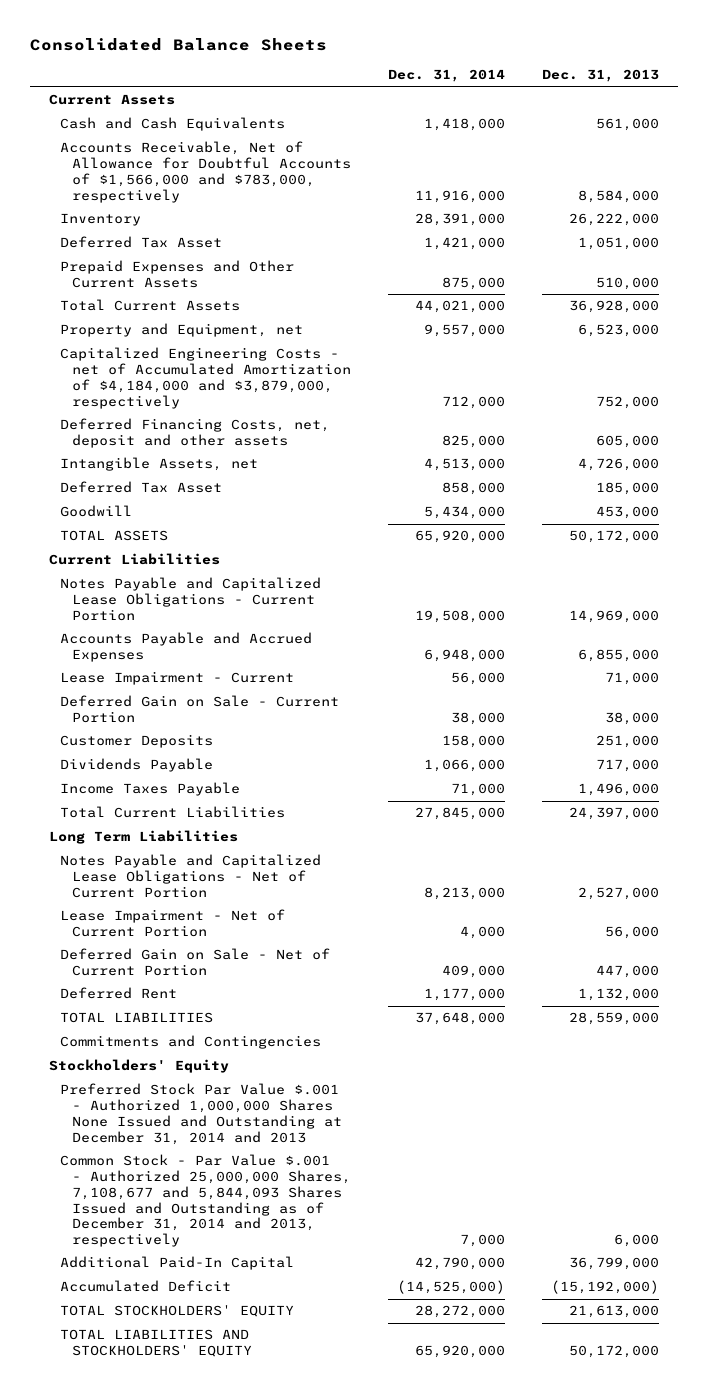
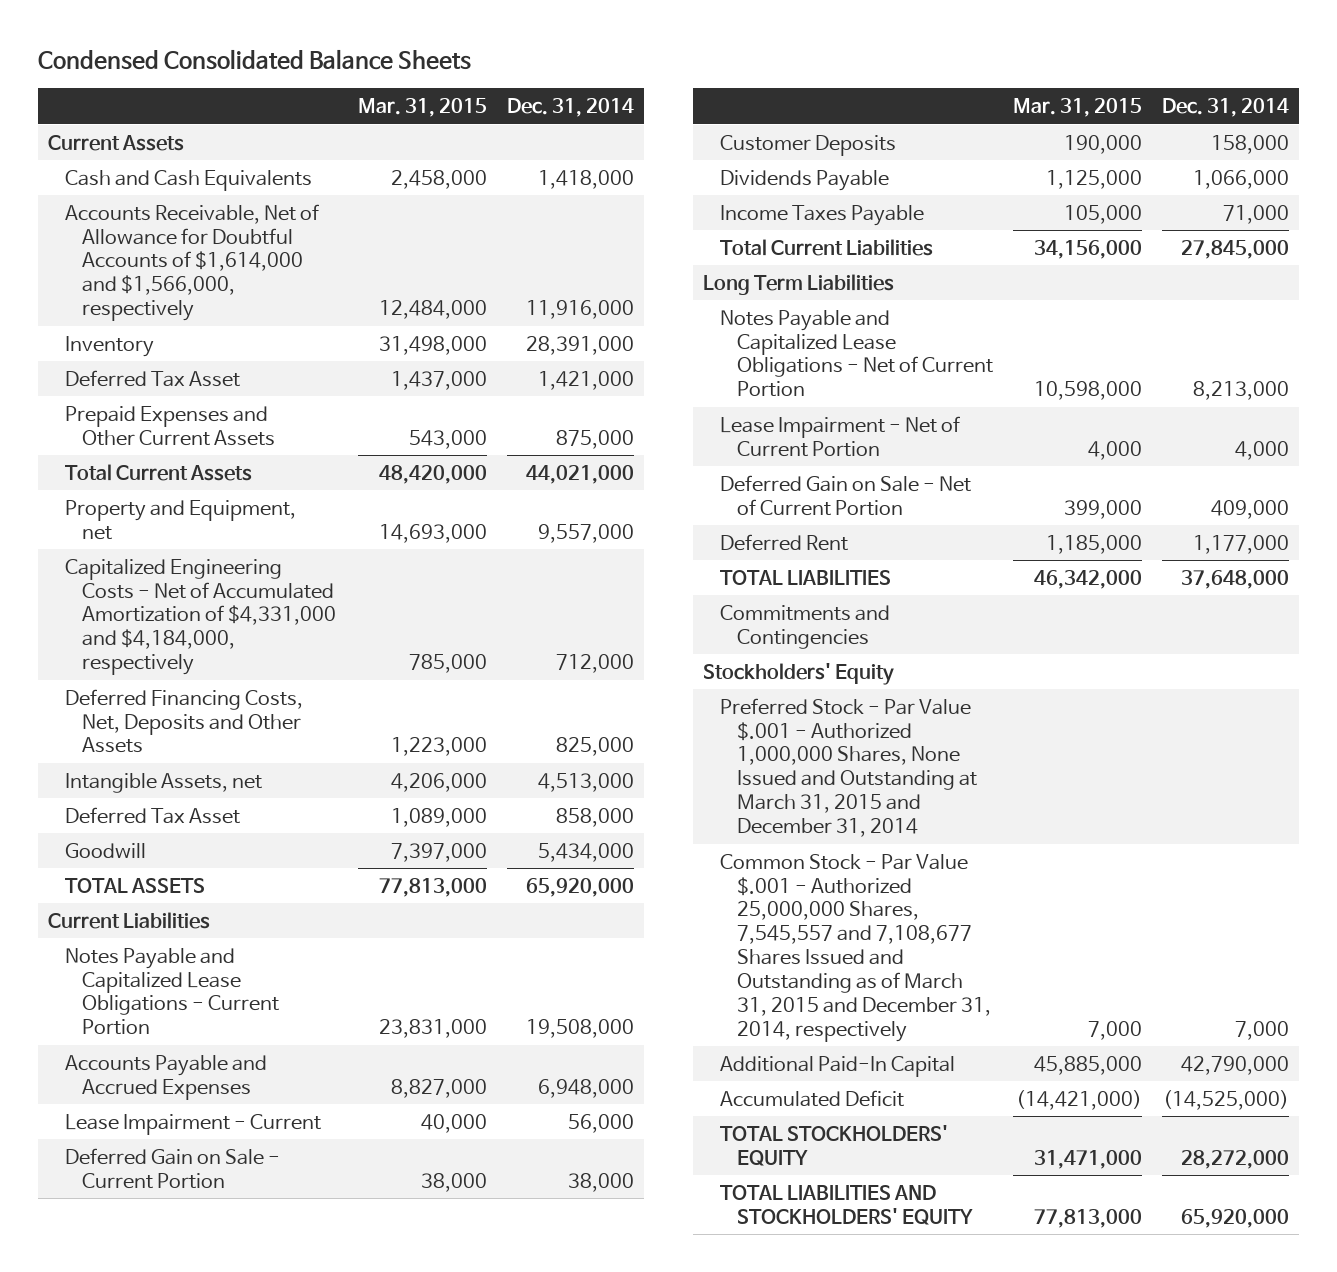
- Consolidated Balance Sheets
+ Condensed Consolidated Balance Sheets
- | Dec. 31, 2014 | Dec. 31, 2013
+ | Mar. 31, 2015 | Dec. 31, 2014
- Accounts Receivable, Net of Allowance for Doubtful Accounts of $1,566,000 and $783,000, respectively | 11,916,000 | 8,584,000
+ Accounts Receivable, Net of Allowance for Doubtful Accounts of $1,614,000 and $1,566,000, respectively | 12,484,000 | 11,916,000
- Capitalized Engineering Costs - net of Accumulated Amortization of $4,184,000 and $3,879,000, respectively | 712,000 | 752,000
- Deferred Financing Costs, net, deposit and other assets | 825,000 | 605,000
+ Capitalized Engineering Costs - Net of Accumulated Amortization of $4,331,000 and $4,184,000, respectively | 785,000 | 712,000
+ Deferred Financing Costs, Net, Deposits and Other Assets | 1,223,000 | 825,000
- Preferred Stock Par Value $.001 - Authorized 1,000,000 Shares None Issued and Outstanding at December 31, 2014 and 2013
- Common Stock - Par Value $.001 - Authorized 25,000,000 Shares, 7,108,677 and 5,844,093 Shares Issued and Outstanding as of December 31, 2014 and 2013, respectively | 7,000 | 6,000
+ Preferred Stock - Par Value $.001 - Authorized 1,000,000 Shares, None Issued and Outstanding at March 31, 2015 and December 31, 2014
+ Common Stock - Par Value $.001 - Authorized 25,000,000 Shares, 7,545,557 and 7,108,677 Shares Issued and Outstanding as of March 31, 2015 and December 31, 2014, respectively | 7,000 | 7,000

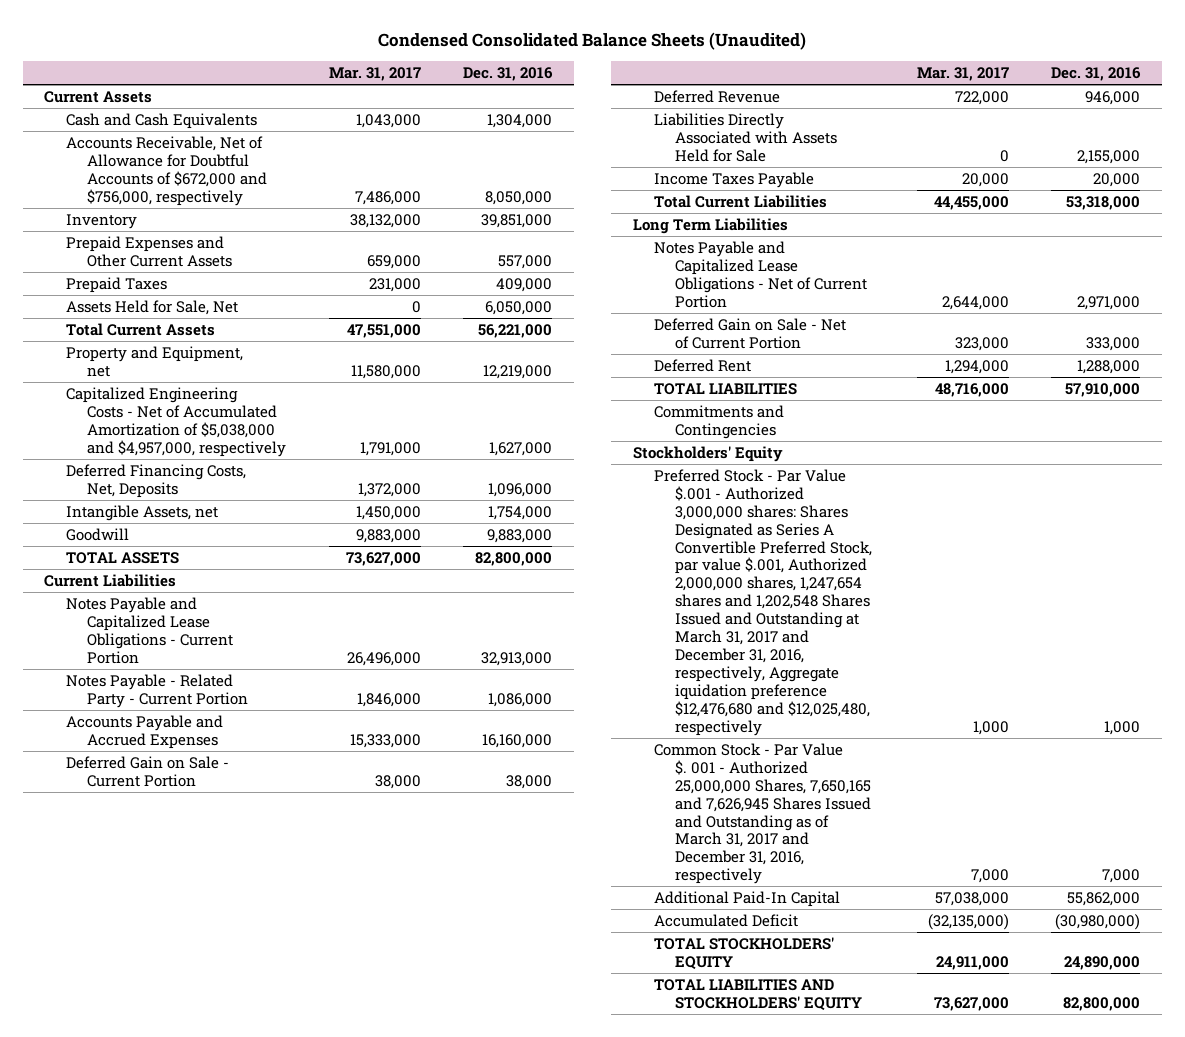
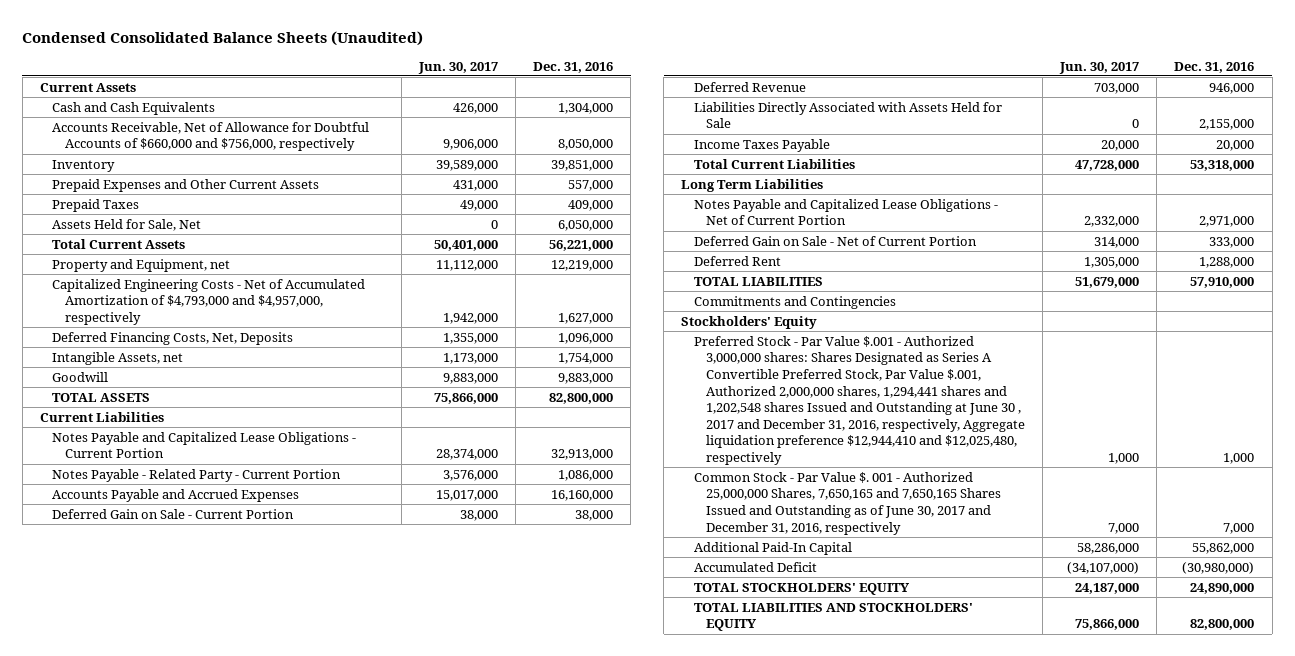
- | Mar. 31, 2017 | Dec. 31, 2016
+ | Jun. 30, 2017 | Dec. 31, 2016
- Accounts Receivable, Net of Allowance for Doubtful Accounts of $672,000 and $756,000, respectively | 7,486,000 | 8,050,000
+ Accounts Receivable, Net of Allowance for Doubtful Accounts of $660,000 and $756,000, respectively | 9,906,000 | 8,050,000
- Capitalized Engineering Costs - Net of Accumulated Amortization of $5,038,000 and $4,957,000, respectively | 1,791,000 | 1,627,000
+ Capitalized Engineering Costs - Net of Accumulated Amortization of $4,793,000 and $4,957,000, respectively | 1,942,000 | 1,627,000
- Preferred Stock - Par Value $.001 - Authorized 3,000,000 shares: Shares Designated as Series A Convertible Preferred Stock, par value $.001, Authorized 2,000,000 shares, 1,247,654 shares and 1,202,548 Shares Issued and Outstanding at March 31, 2017 and December 31, 2016, respectively, Aggregate iquidation preference $12,476,680 and $12,025,480, respectively | 1,000 | 1,000
- Common Stock - Par Value $. 001 - Authorized 25,000,000 Shares, 7,650,165 and 7,626,945 Shares Issued and Outstanding as of March 31, 2017 and December 31, 2016, respectively | 7,000 | 7,000
+ Preferred Stock - Par Value $.001 - Authorized 3,000,000 shares: Shares Designated as Series A Convertible Preferred Stock, Par Value $.001, Authorized 2,000,000 shares, 1,294,441 shares and 1,202,548 shares Issued and Outstanding at June 30 , 2017 and December 31, 2016, respectively, Aggregate liquidation preference $12,944,410 and $12,025,480, respectively | 1,000 | 1,000
+ Common Stock - Par Value $. 001 - Authorized 25,000,000 Shares, 7,650,165 and 7,650,165 Shares Issued and Outstanding as of June 30, 2017 and December 31, 2016, respectively | 7,000 | 7,000

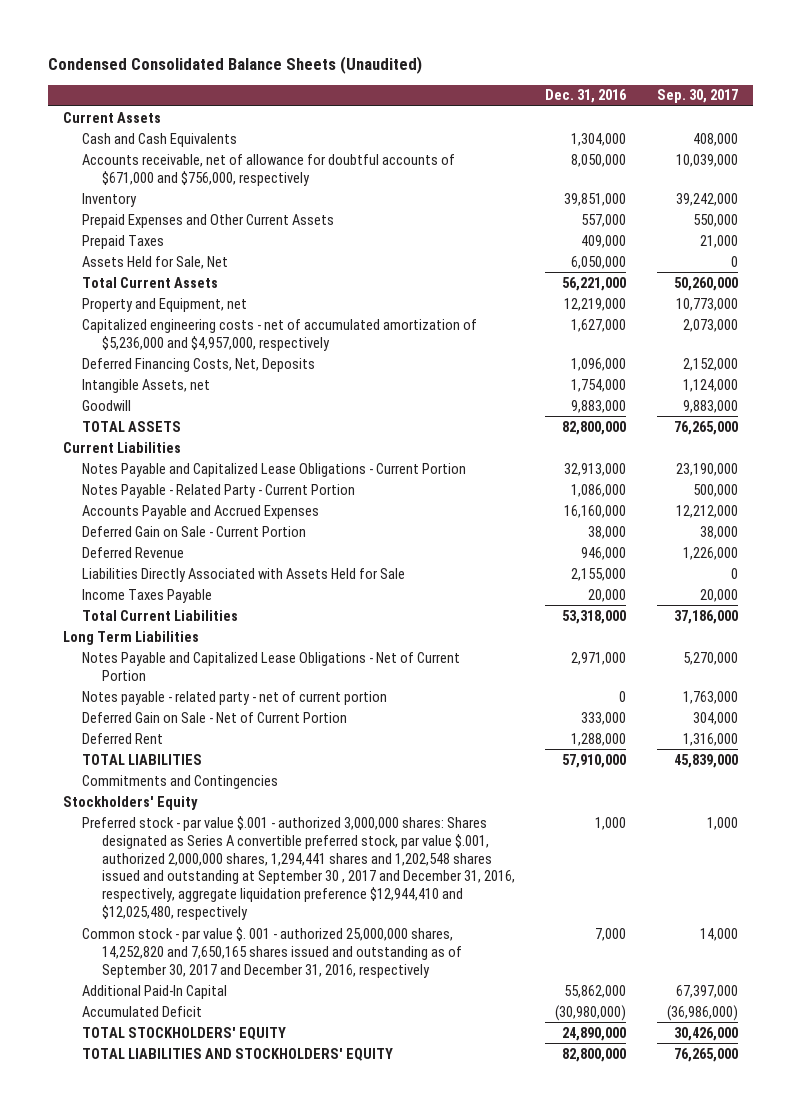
- | Jun. 30, 2017 | Dec. 31, 2016
+ | Dec. 31, 2016 | Sep. 30, 2017
- Accounts Receivable, Net of Allowance for Doubtful Accounts of $660,000 and $756,000, respectively | 9,906,000 | 8,050,000
+ Accounts receivable, net of allowance for doubtful accounts of $671,000 and $756,000, respectively | 8,050,000 | 10,039,000
- Capitalized Engineering Costs - Net of Accumulated Amortization of $4,793,000 and $4,957,000, respectively | 1,942,000 | 1,627,000
+ Capitalized engineering costs - net of accumulated amortization of $5,236,000 and $4,957,000, respectively | 1,627,000 | 2,073,000
+ Notes payable - related party - net of current portion | 0 | 1,763,000
- Preferred Stock - Par Value $.001 - Authorized 3,000,000 shares: Shares Designated as Series A Convertible Preferred Stock, Par Value $.001, Authorized 2,000,000 shares, 1,294,441 shares and 1,202,548 shares Issued and Outstanding at June 30 , 2017 and December 31, 2016, respectively, Aggregate liquidation preference $12,944,410 and $12,025,480, respectively | 1,000 | 1,000
- Common Stock - Par Value $. 001 - Authorized 25,000,000 Shares, 7,650,165 and 7,650,165 Shares Issued and Outstanding as of June 30, 2017 and December 31, 2016, respectively | 7,000 | 7,000
+ Preferred stock - par value $.001 - authorized 3,000,000 shares: Shares designated as Series A convertible preferred stock, par value $.001, authorized 2,000,000 shares, 1,294,441 shares and 1,202,548 shares issued and outstanding at September 30 , 2017 and December 31, 2016, respectively, aggregate liquidation preference $12,944,410 and $12,025,480, respectively | 1,000 | 1,000
+ Common stock - par value $. 001 - authorized 25,000,000 shares, 14,252,820 and 7,650,165 shares issued and outstanding as of September 30, 2017 and December 31, 2016, respectively | 7,000 | 14,000

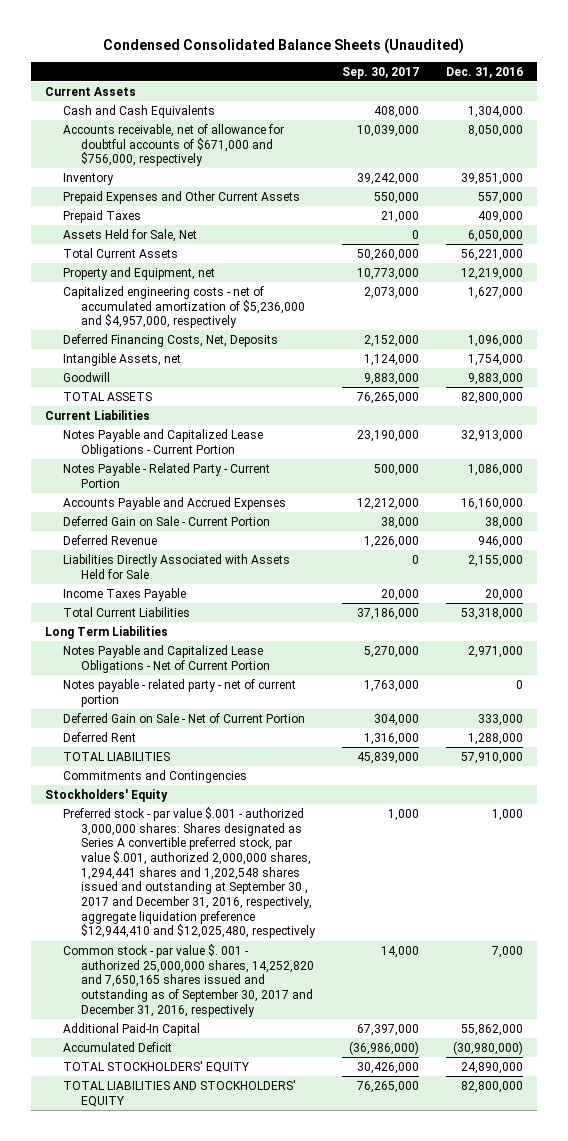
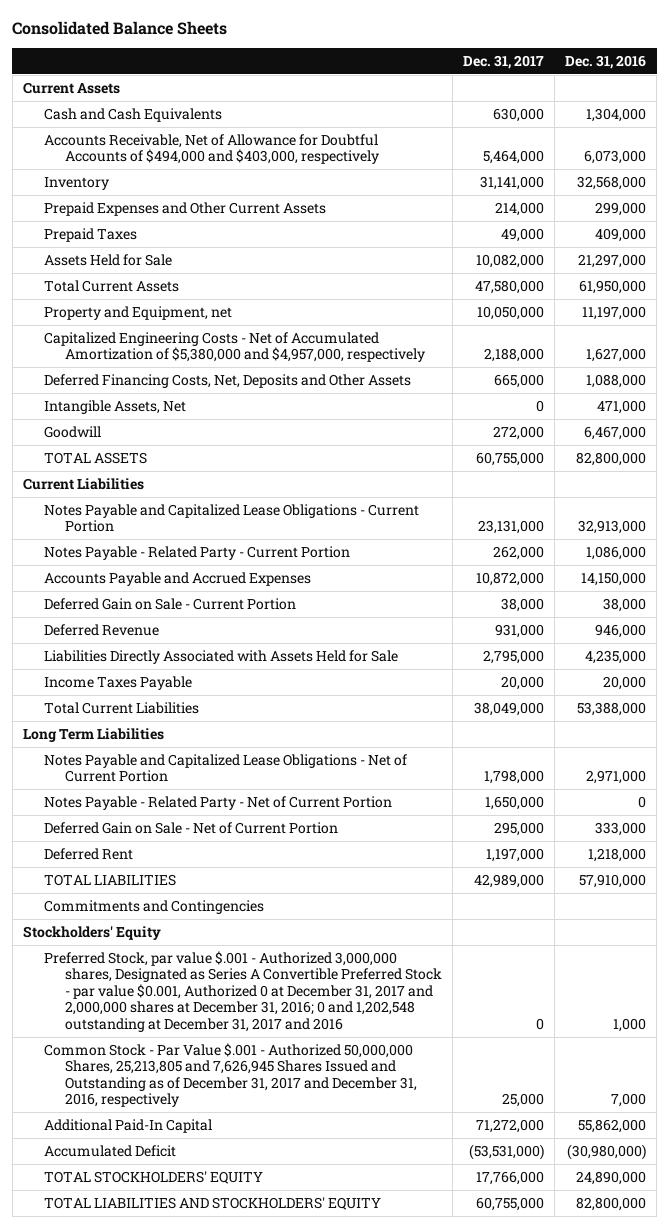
- Condensed Consolidated Balance Sheets (Unaudited)
+ Consolidated Balance Sheets
- | Sep. 30, 2017 | Dec. 31, 2016
+ | Dec. 31, 2017 | Dec. 31, 2016
- Accounts receivable, net of allowance for doubtful accounts of $671,000 and $756,000, respectively | 10,039,000 | 8,050,000
- Inventory | 39,242,000 | 39,851,000
- Prepaid Expenses and Other Current Assets | 550,000 | 557,000
+ Accounts Receivable, Net of Allowance for Doubtful Accounts of $494,000 and $403,000, respectively | 5,464,000 | 6,073,000
+ Inventory | 31,141,000 | 32,568,000
+ Prepaid Expenses and Other Current Assets | 214,000 | 299,000
- Assets Held for Sale, Net | 0 | 6,050,000
- Total Current Assets | 50,260,000 | 56,221,000
- Property and Equipment, net | 10,773,000 | 12,219,000
- Capitalized engineering costs - net of accumulated amortization of $5,236,000 and $4,957,000, respectively | 2,073,000 | 1,627,000
- Deferred Financing Costs, Net, Deposits | 2,152,000 | 1,096,000
- Intangible Assets, net | 1,124,000 | 1,754,000
- Goodwill | 9,883,000 | 9,883,000
+ Assets Held for Sale | 10,082,000 | 21,297,000
+ Total Current Assets | 47,580,000 | 61,950,000
+ Property and Equipment, net | 10,050,000 | 11,197,000
+ Capitalized Engineering Costs - Net of Accumulated Amortization of $5,380,000 and $4,957,000, respectively | 2,188,000 | 1,627,000
+ Deferred Financing Costs, Net, Deposits and Other Assets | 665,000 | 1,088,000
+ Intangible Assets, Net | 0 | 471,000
+ Goodwill | 272,000 | 6,467,000
- Accounts Payable and Accrued Expenses | 12,212,000 | 16,160,000
+ Accounts Payable and Accrued Expenses | 10,872,000 | 14,150,000
- Liabilities Directly Associated with Assets Held for Sale | 0 | 2,155,000
+ Liabilities Directly Associated with Assets Held for Sale | 2,795,000 | 4,235,000
- Total Current Liabilities | 37,186,000 | 53,318,000
+ Total Current Liabilities | 38,049,000 | 53,388,000
- Notes payable - related party - net of current portion | 1,763,000 | 0
+ Notes Payable - Related Party - Net of Current Portion | 1,650,000 | 0
- Deferred Rent | 1,316,000 | 1,288,000
+ Deferred Rent | 1,197,000 | 1,218,000
- Preferred stock - par value $.001 - authorized 3,000,000 shares: Shares designated as Series A convertible preferred stock, par value $.001, authorized 2,000,000 shares, 1,294,441 shares and 1,202,548 shares issued and outstanding at September 30 , 2017 and December 31, 2016, respectively, aggregate liquidation preference $12,944,410 and $12,025,480, respectively | 1,000 | 1,000
- Common stock - par value $. 001 - authorized 25,000,000 shares, 14,252,820 and 7,650,165 shares issued and outstanding as of September 30, 2017 and December 31, 2016, respectively | 14,000 | 7,000
+ Preferred Stock, par value $.001 - Authorized 3,000,000 shares, Designated as Series A Convertible Preferred Stock - par value $0.001, Authorized 0 at December 31, 2017 and 2,000,000 shares at December 31, 2016; 0 and 1,202,548 outstanding at December 31, 2017 and 2016 | 0 | 1,000
+ Common Stock - Par Value $.001 - Authorized 50,000,000 Shares, 25,213,805 and 7,626,945 Shares Issued and Outstanding as of December 31, 2017 and December 31, 2016, respectively | 25,000 | 7,000

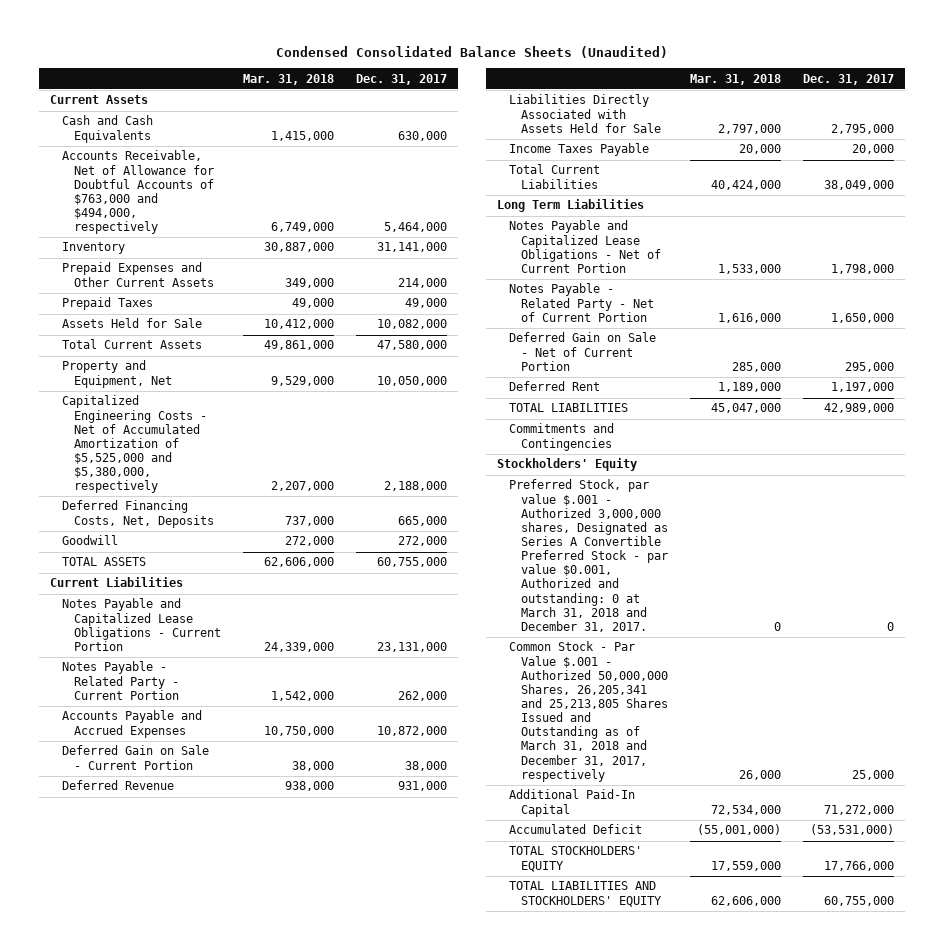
- Consolidated Balance Sheets
+ Condensed Consolidated Balance Sheets (Unaudited)
- | Dec. 31, 2017 | Dec. 31, 2016
+ | Mar. 31, 2018 | Dec. 31, 2017
- Accounts Receivable, Net of Allowance for Doubtful Accounts of $494,000 and $403,000, respectively | 5,464,000 | 6,073,000
+ Accounts Receivable, Net of Allowance for Doubtful Accounts of $763,000 and $494,000, respectively | 6,749,000 | 5,464,000
- Property and Equipment, net | 10,050,000 | 11,197,000
- Capitalized Engineering Costs - Net of Accumulated Amortization of $5,380,000 and $4,957,000, respectively | 2,188,000 | 1,627,000
- Deferred Financing Costs, Net, Deposits and Other Assets | 665,000 | 1,088,000
- Intangible Assets, Net | 0 | 471,000
+ Property and Equipment, Net | 9,529,000 | 10,050,000
+ Capitalized Engineering Costs - Net of Accumulated Amortization of $5,525,000 and $5,380,000, respectively | 2,207,000 | 2,188,000
+ Deferred Financing Costs, Net, Deposits | 737,000 | 665,000
- Preferred Stock, par value $.001 - Authorized 3,000,000 shares, Designated as Series A Convertible Preferred Stock - par value $0.001, Authorized 0 at December 31, 2017 and 2,000,000 shares at December 31, 2016; 0 and 1,202,548 outstanding at December 31, 2017 and 2016 | 0 | 1,000
- Common Stock - Par Value $.001 - Authorized 50,000,000 Shares, 25,213,805 and 7,626,945 Shares Issued and Outstanding as of December 31, 2017 and December 31, 2016, respectively | 25,000 | 7,000
+ Preferred Stock, par value $.001 - Authorized 3,000,000 shares, Designated as Series A Convertible Preferred Stock - par value $0.001, Authorized and outstanding: 0 at March 31, 2018 and December 31, 2017. | 0 | 0
+ Common Stock - Par Value $.001 - Authorized 50,000,000 Shares, 26,205,341 and 25,213,805 Shares Issued and Outstanding as of March 31, 2018 and December 31, 2017, respectively | 26,000 | 25,000

